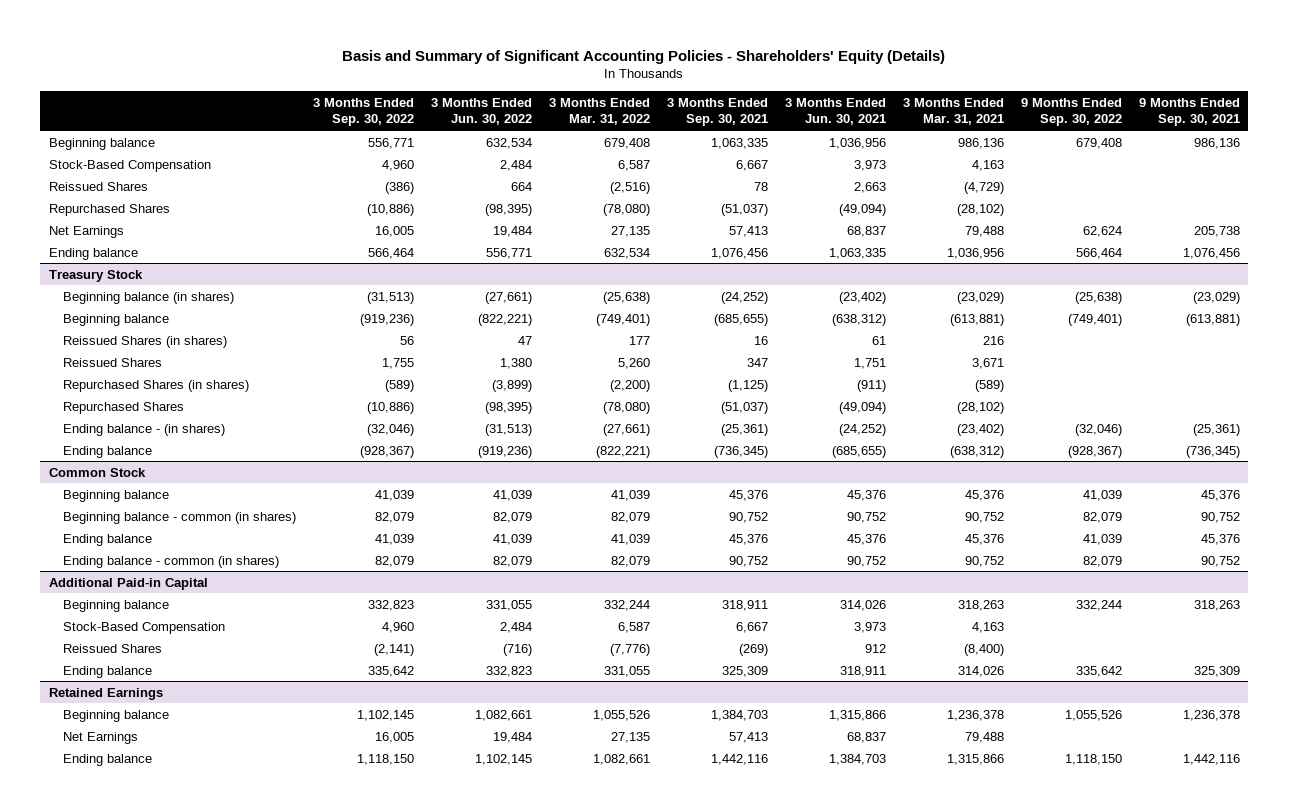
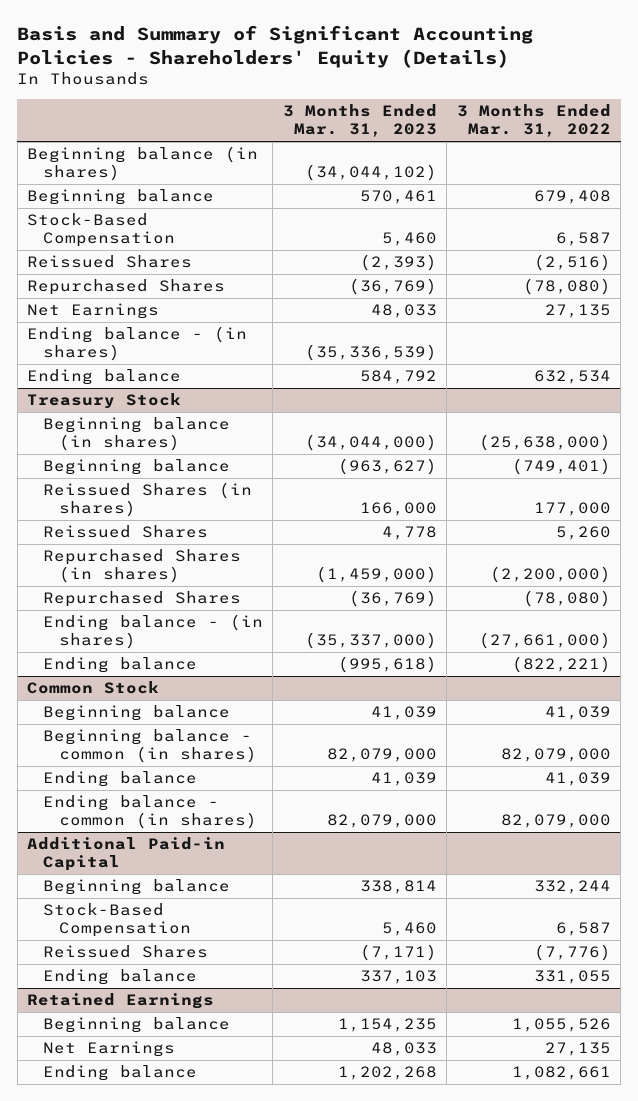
- | 3 Months Ended Sep. 30, 2022 | 3 Months Ended Jun. 30, 2022 | 3 Months Ended Mar. 31, 2022 | 3 Months Ended Sep. 30, 2021 | 3 Months Ended Jun. 30, 2021 | 3 Months Ended Mar. 31, 2021 | 9 Months Ended Sep. 30, 2022 | 9 Months Ended Sep. 30, 2021
+ | 3 Months Ended Mar. 31, 2023 | 3 Months Ended Mar. 31, 2022
+ Beginning balance (in shares) | (34,044,102) |
+ Ending balance - (in shares) | (35,336,539) |
@ Treasury Stock
- Beginning balance (in shares) | (31,513) | (27,661) | (25,638) | (24,252) | (23,402) | (23,029) | (25,638) | (23,029)
+ Beginning balance (in shares) | (34,044,000) | (25,638,000)
- Reissued Shares (in shares) | 56 | 47 | 177 | 16 | 61 | 216 | |
+ Reissued Shares (in shares) | 166,000 | 177,000
- Repurchased Shares (in shares) | (589) | (3,899) | (2,200) | (1,125) | (911) | (589) | |
+ Repurchased Shares (in shares) | (1,459,000) | (2,200,000)
- Ending balance - (in shares) | (32,046) | (31,513) | (27,661) | (25,361) | (24,252) | (23,402) | (32,046) | (25,361)
+ Ending balance - (in shares) | (35,337,000) | (27,661,000)
@ Common Stock
- Beginning balance - common (in shares) | 82,079 | 82,079 | 82,079 | 90,752 | 90,752 | 90,752 | 82,079 | 90,752
+ Beginning balance - common (in shares) | 82,079,000 | 82,079,000
- Ending balance - common (in shares) | 82,079 | 82,079 | 82,079 | 90,752 | 90,752 | 90,752 | 82,079 | 90,752
+ Ending balance - common (in shares) | 82,079,000 | 82,079,000

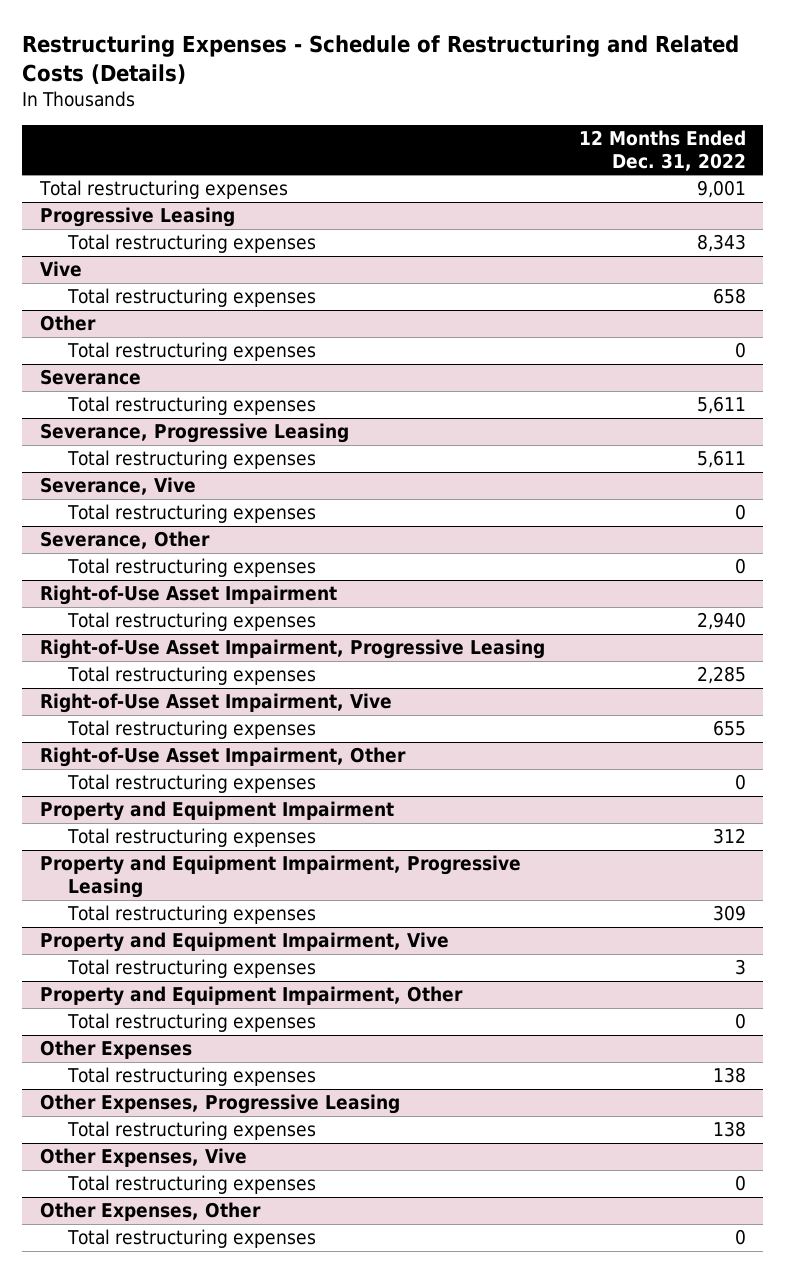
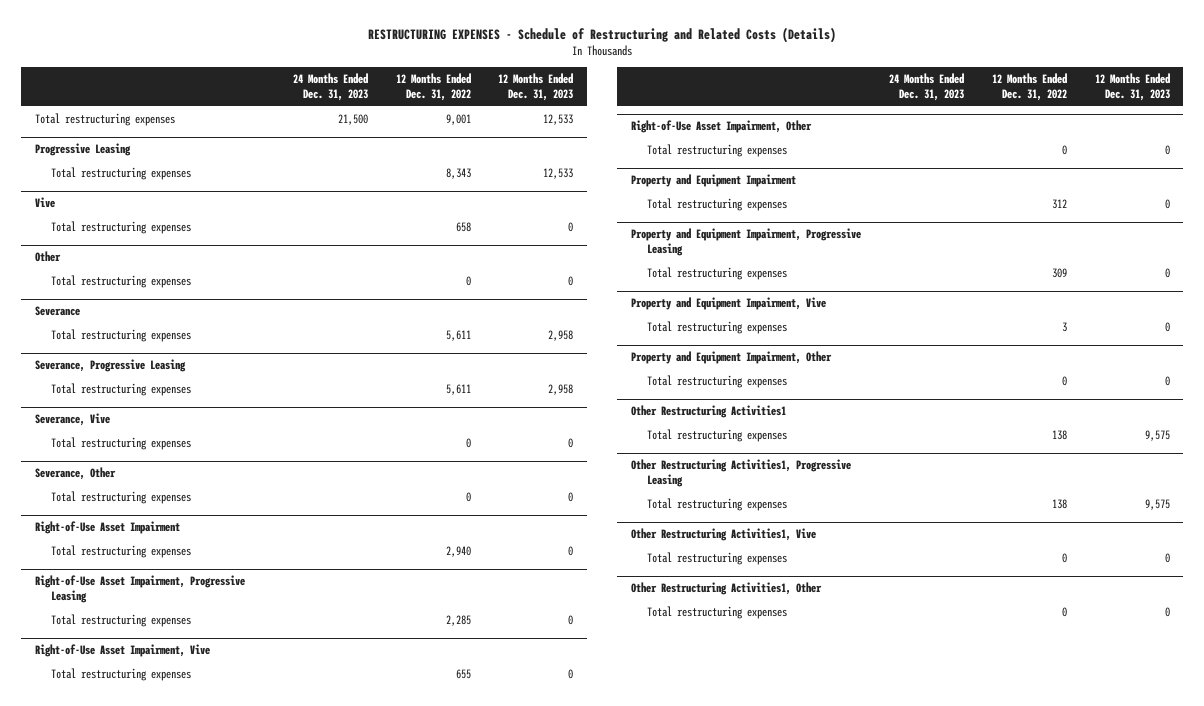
- Restructuring Expenses - Schedule of Restructuring and Related Costs (Details)
+ RESTRUCTURING EXPENSES - Schedule of Restructuring and Related Costs (Details)
- | 12 Months Ended Dec. 31, 2022
+ | 24 Months Ended Dec. 31, 2023 | 12 Months Ended Dec. 31, 2022 | 12 Months Ended Dec. 31, 2023
- Other Expenses
+ Other Restructuring Activities1
- Other Expenses, Progressive Leasing
+ Other Restructuring Activities1, Progressive Leasing
- Other Expenses, Vive
+ Other Restructuring Activities1, Vive
- Other Expenses, Other
+ Other Restructuring Activities1, Other

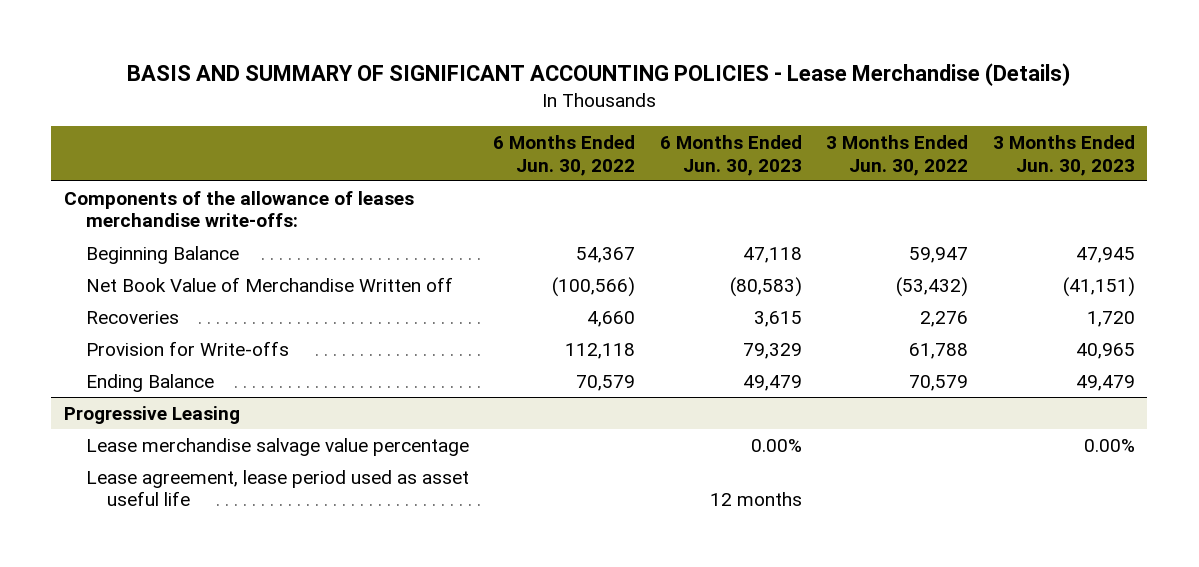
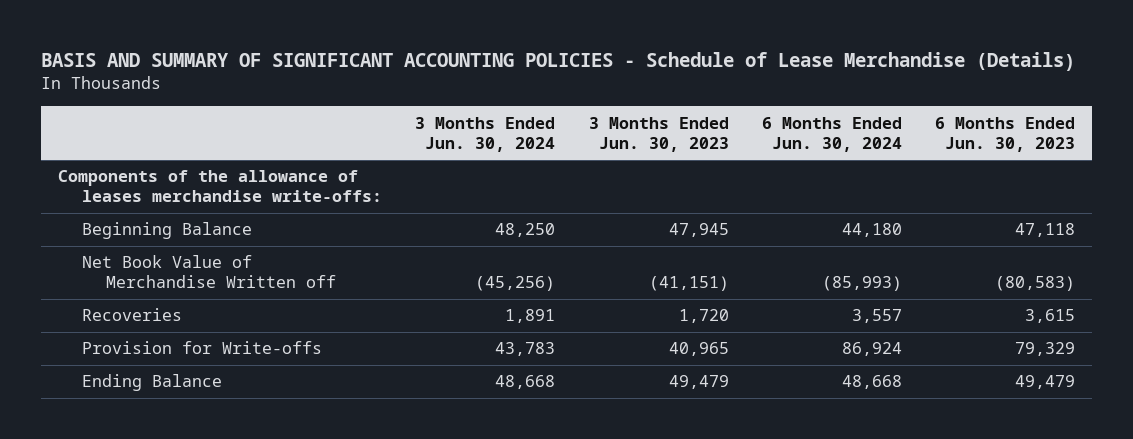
- BASIS AND SUMMARY OF SIGNIFICANT ACCOUNTING POLICIES - Lease Merchandise (Details)
+ BASIS AND SUMMARY OF SIGNIFICANT ACCOUNTING POLICIES - Schedule of Lease Merchandise (Details)
- | 6 Months Ended Jun. 30, 2022 | 6 Months Ended Jun. 30, 2023 | 3 Months Ended Jun. 30, 2022 | 3 Months Ended Jun. 30, 2023
+ | 3 Months Ended Jun. 30, 2024 | 3 Months Ended Jun. 30, 2023 | 6 Months Ended Jun. 30, 2024 | 6 Months Ended Jun. 30, 2023
- Progressive Leasing
- Lease merchandise salvage value percentage | | 0.00% | | 0.00%
- Lease agreement, lease period used as asset useful life | | 12 months | |

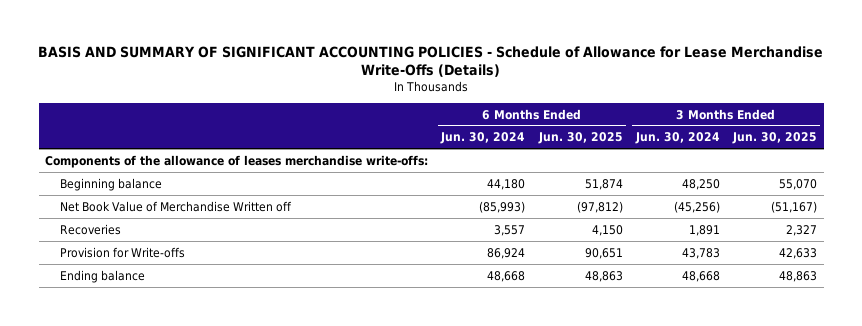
- BASIS AND SUMMARY OF SIGNIFICANT ACCOUNTING POLICIES - Schedule of Lease Merchandise (Details)
+ BASIS AND SUMMARY OF SIGNIFICANT ACCOUNTING POLICIES - Schedule of Allowance for Lease Merchandise Write-Offs (Details)
- | 3 Months Ended Jun. 30, 2024 | 3 Months Ended Jun. 30, 2023 | 6 Months Ended Jun. 30, 2024 | 6 Months Ended Jun. 30, 2023
+ | 6 Months Ended Jun. 30, 2024 | 6 Months Ended Jun. 30, 2025 | 3 Months Ended Jun. 30, 2024 | 3 Months Ended Jun. 30, 2025
- Beginning Balance | 48,250 | 47,945 | 44,180 | 47,118
+ Beginning balance | 44,180 | 51,874 | 48,250 | 55,070
- Ending Balance | 48,668 | 49,479 | 48,668 | 49,479
+ Ending balance | 48,668 | 48,863 | 48,668 | 48,863

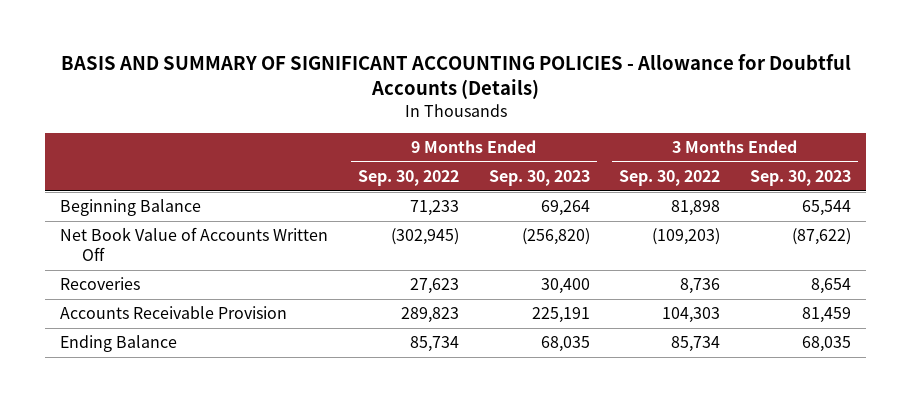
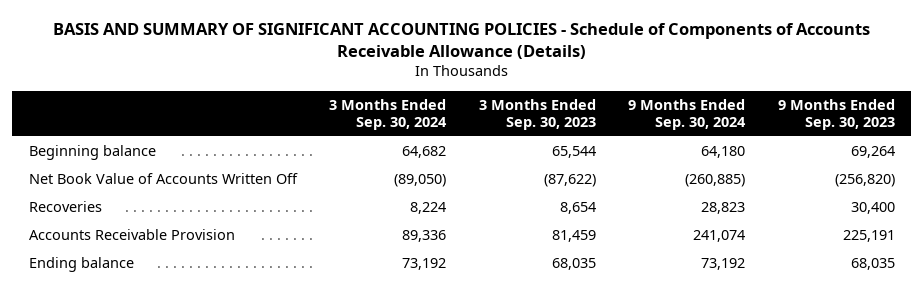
- BASIS AND SUMMARY OF SIGNIFICANT ACCOUNTING POLICIES - Allowance for Doubtful Accounts (Details)
+ BASIS AND SUMMARY OF SIGNIFICANT ACCOUNTING POLICIES - Schedule of Components of Accounts Receivable Allowance (Details)
- | 9 Months Ended Sep. 30, 2022 | 9 Months Ended Sep. 30, 2023 | 3 Months Ended Sep. 30, 2022 | 3 Months Ended Sep. 30, 2023
+ | 3 Months Ended Sep. 30, 2024 | 3 Months Ended Sep. 30, 2023 | 9 Months Ended Sep. 30, 2024 | 9 Months Ended Sep. 30, 2023
- Beginning Balance | 71,233 | 69,264 | 81,898 | 65,544
+ Beginning balance | 64,682 | 65,544 | 64,180 | 69,264
- Ending Balance | 85,734 | 68,035 | 85,734 | 68,035
+ Ending balance | 73,192 | 68,035 | 73,192 | 68,035

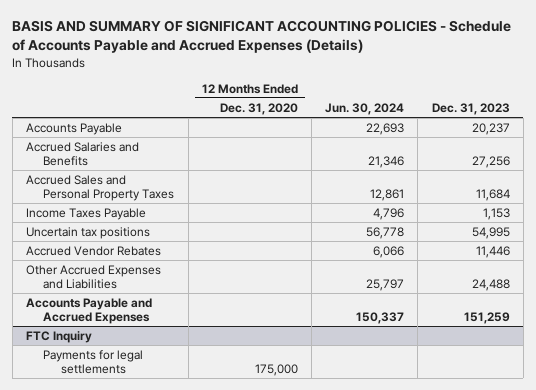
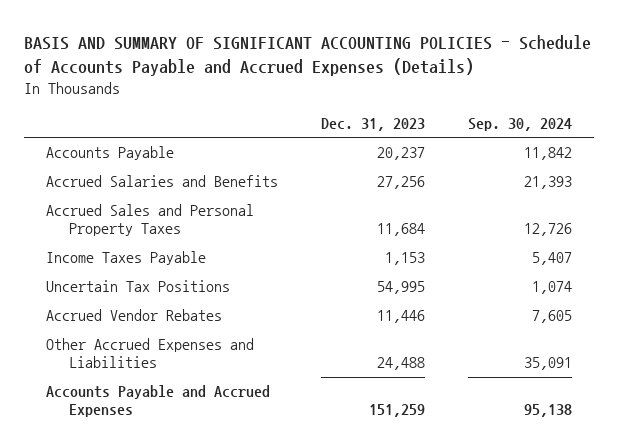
- | 12 Months Ended Dec. 31, 2020 | Jun. 30, 2024 | Dec. 31, 2023
+ | Dec. 31, 2023 | Sep. 30, 2024
- Uncertain tax positions | | 56,778 | 54,995
+ Uncertain Tax Positions | 54,995 | 1,074
- FTC Inquiry
- Payments for legal settlements | 175,000 | |

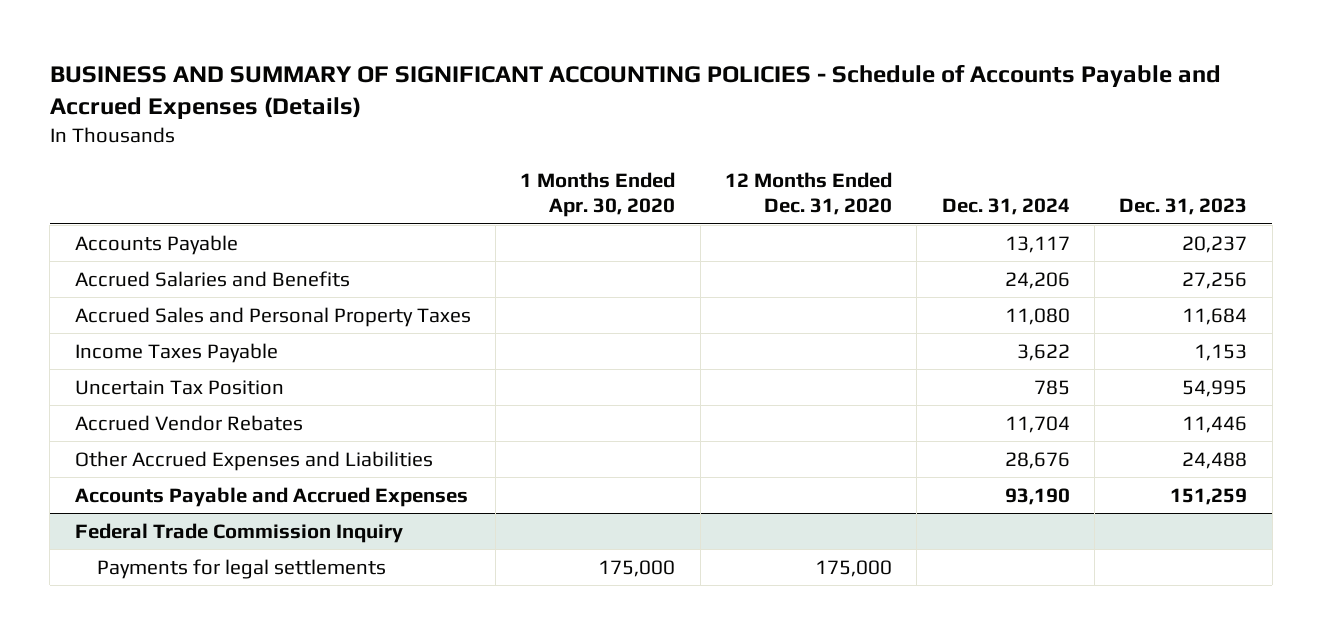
- BASIS AND SUMMARY OF SIGNIFICANT ACCOUNTING POLICIES - Schedule of Accounts Payable and Accrued Expenses (Details)
+ BUSINESS AND SUMMARY OF SIGNIFICANT ACCOUNTING POLICIES - Schedule of Accounts Payable and Accrued Expenses (Details)
- | Dec. 31, 2023 | Sep. 30, 2024
+ | 1 Months Ended Apr. 30, 2020 | 12 Months Ended Dec. 31, 2020 | Dec. 31, 2024 | Dec. 31, 2023
- Uncertain Tax Positions | 54,995 | 1,074
+ Uncertain Tax Position | | | 785 | 54,995
+ Federal Trade Commission Inquiry
+ Payments for legal settlements | 175,000 | 175,000 | |

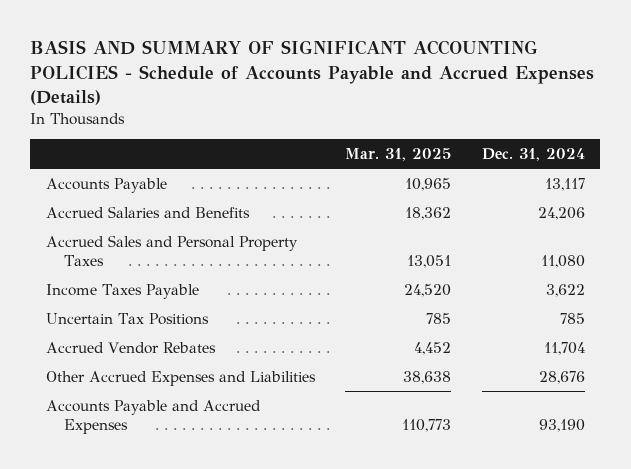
- BUSINESS AND SUMMARY OF SIGNIFICANT ACCOUNTING POLICIES - Schedule of Accounts Payable and Accrued Expenses (Details)
+ BASIS AND SUMMARY OF SIGNIFICANT ACCOUNTING POLICIES - Schedule of Accounts Payable and Accrued Expenses (Details)
- | 1 Months Ended Apr. 30, 2020 | 12 Months Ended Dec. 31, 2020 | Dec. 31, 2024 | Dec. 31, 2023
+ | Mar. 31, 2025 | Dec. 31, 2024
- Uncertain Tax Position | | | 785 | 54,995
+ Uncertain Tax Positions | 785 | 785
- Federal Trade Commission Inquiry
- Payments for legal settlements | 175,000 | 175,000 | |

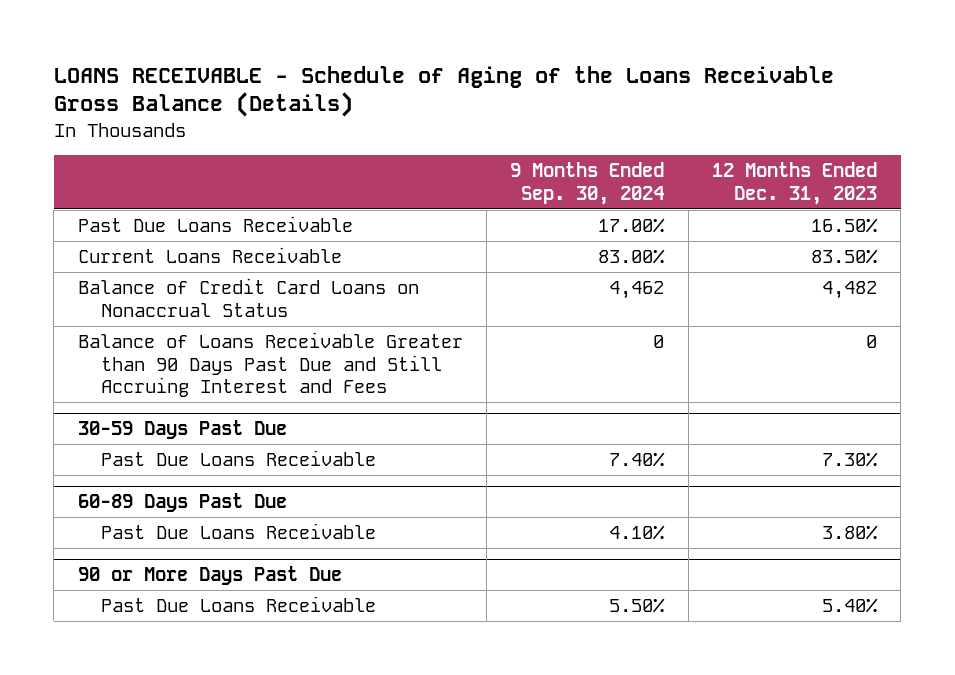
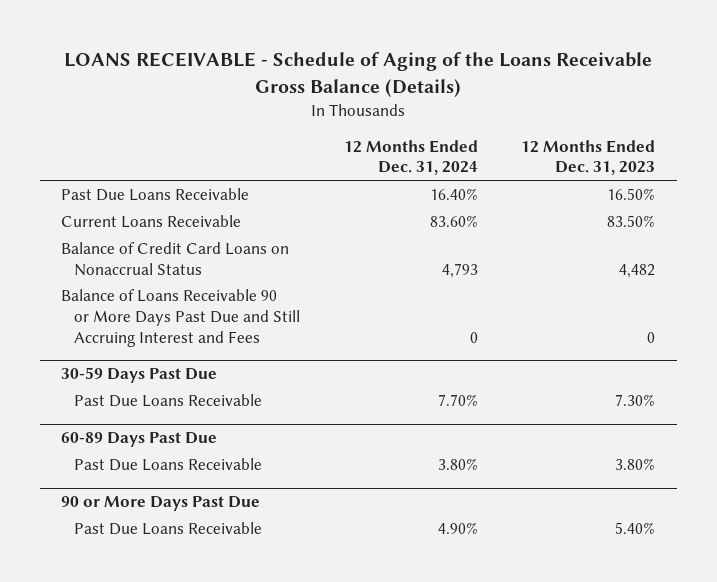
- | 9 Months Ended Sep. 30, 2024 | 12 Months Ended Dec. 31, 2023
+ | 12 Months Ended Dec. 31, 2024 | 12 Months Ended Dec. 31, 2023
- Balance of Loans Receivable Greater than 90 Days Past Due and Still Accruing Interest and Fees | 0 | 0
+ Balance of Loans Receivable 90 or More Days Past Due and Still Accruing Interest and Fees | 0 | 0

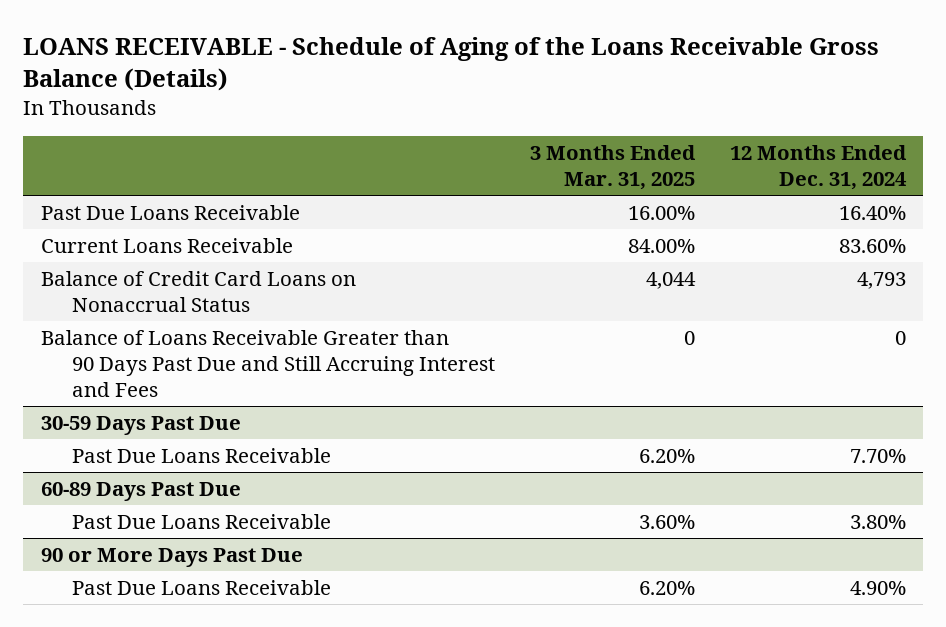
- | 12 Months Ended Dec. 31, 2024 | 12 Months Ended Dec. 31, 2023
+ | 3 Months Ended Mar. 31, 2025 | 12 Months Ended Dec. 31, 2024
- Balance of Loans Receivable 90 or More Days Past Due and Still Accruing Interest and Fees | 0 | 0
+ Balance of Loans Receivable Greater than 90 Days Past Due and Still Accruing Interest and Fees | 0 | 0

